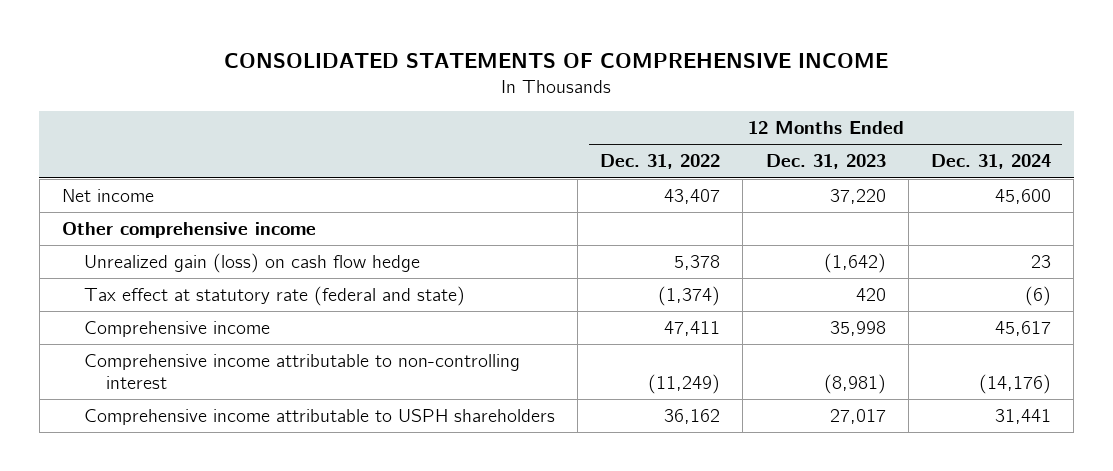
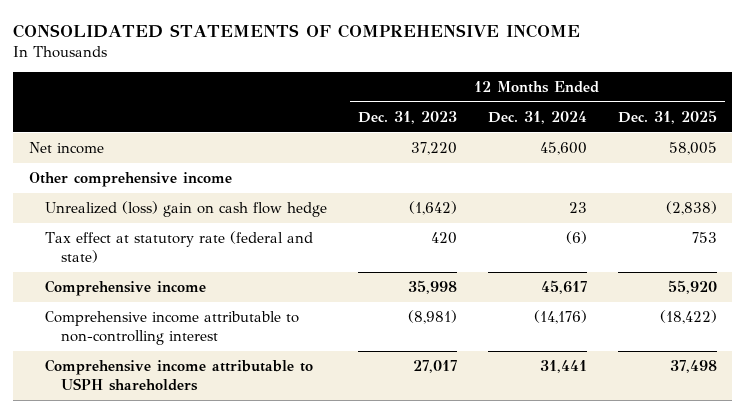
- | 12 Months Ended Dec. 31, 2022 | 12 Months Ended Dec. 31, 2023 | 12 Months Ended Dec. 31, 2024
+ | 12 Months Ended Dec. 31, 2023 | 12 Months Ended Dec. 31, 2024 | 12 Months Ended Dec. 31, 2025
- Unrealized gain (loss) on cash flow hedge | 5,378 | (1,642) | 23
+ Unrealized (loss) gain on cash flow hedge | (1,642) | 23 | (2,838)

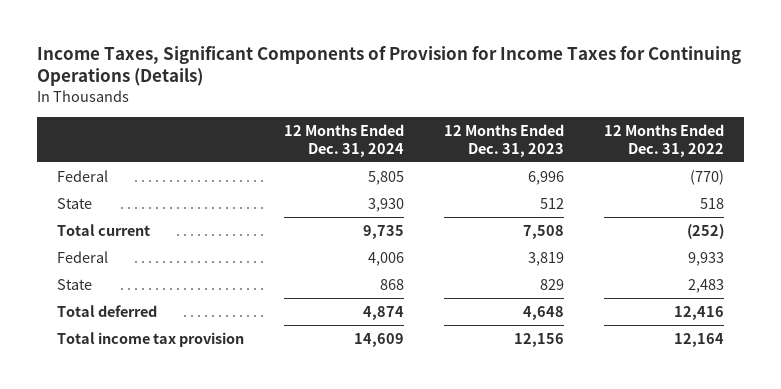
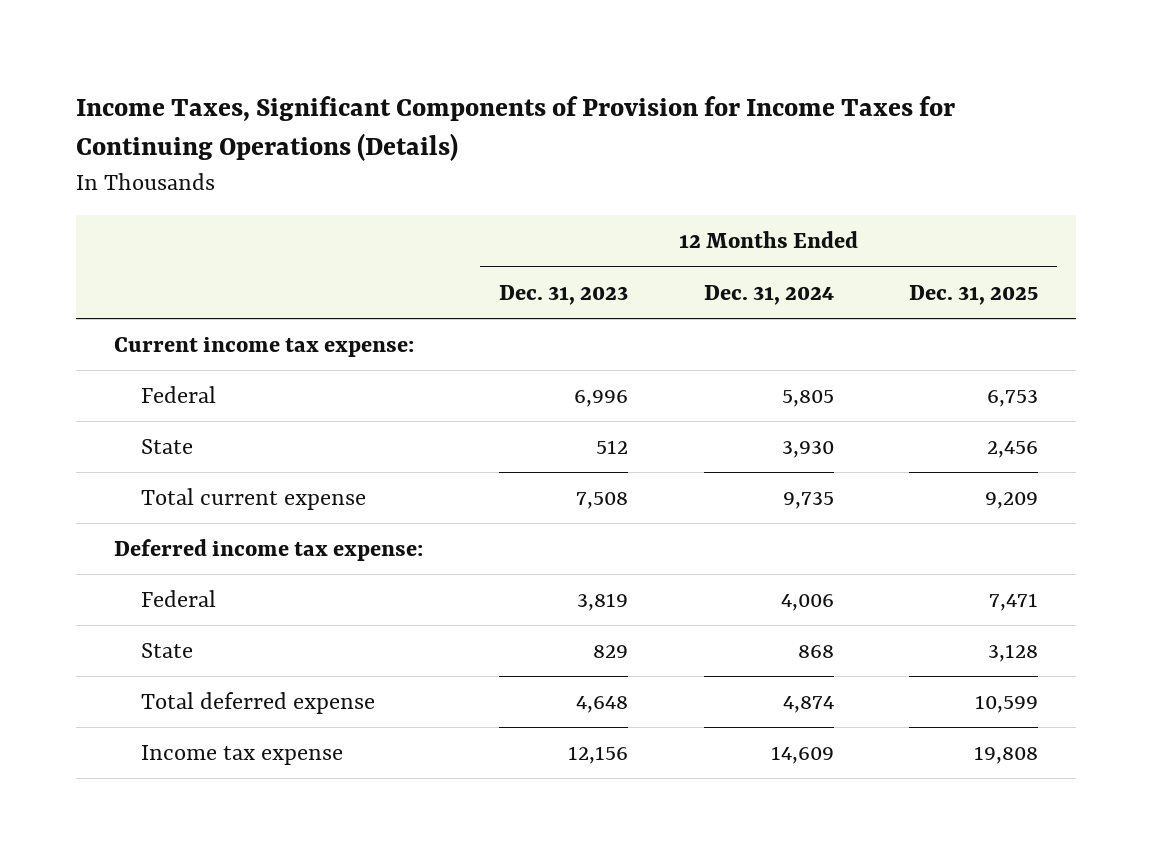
- | 12 Months Ended Dec. 31, 2024 | 12 Months Ended Dec. 31, 2023 | 12 Months Ended Dec. 31, 2022
+ | 12 Months Ended Dec. 31, 2023 | 12 Months Ended Dec. 31, 2024 | 12 Months Ended Dec. 31, 2025
+ Current income tax expense:
- Total current | 9,735 | 7,508 | (252)
+ Total current expense | 7,508 | 9,735 | 9,209
+ Deferred income tax expense:
- Total deferred | 4,874 | 4,648 | 12,416
- Total income tax provision | 14,609 | 12,156 | 12,164
+ Total deferred expense | 4,648 | 4,874 | 10,599
+ Income tax expense | 12,156 | 14,609 | 19,808

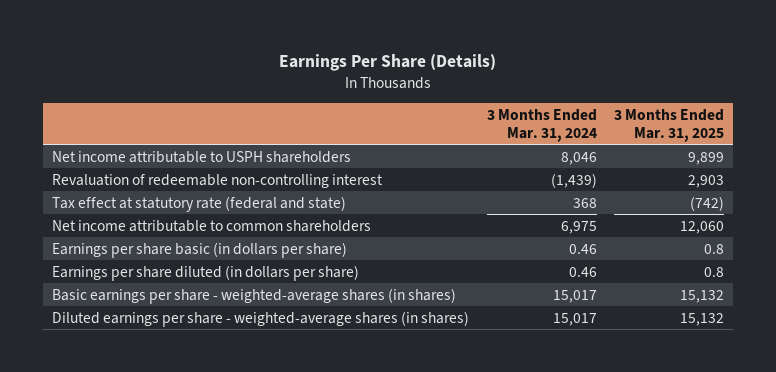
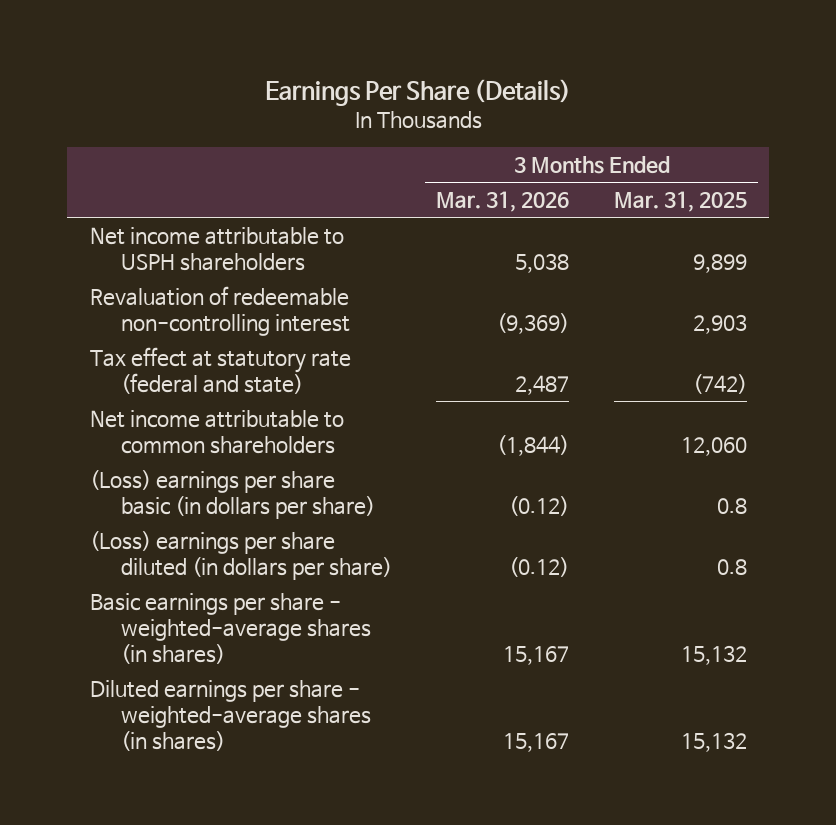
- | 3 Months Ended Mar. 31, 2024 | 3 Months Ended Mar. 31, 2025
+ | 3 Months Ended Mar. 31, 2026 | 3 Months Ended Mar. 31, 2025
- Earnings per share basic (in dollars per share) | 0.46 | 0.8
- Earnings per share diluted (in dollars per share) | 0.46 | 0.8
+ (Loss) earnings per share basic (in dollars per share) | (0.12) | 0.8
+ (Loss) earnings per share diluted (in dollars per share) | (0.12) | 0.8

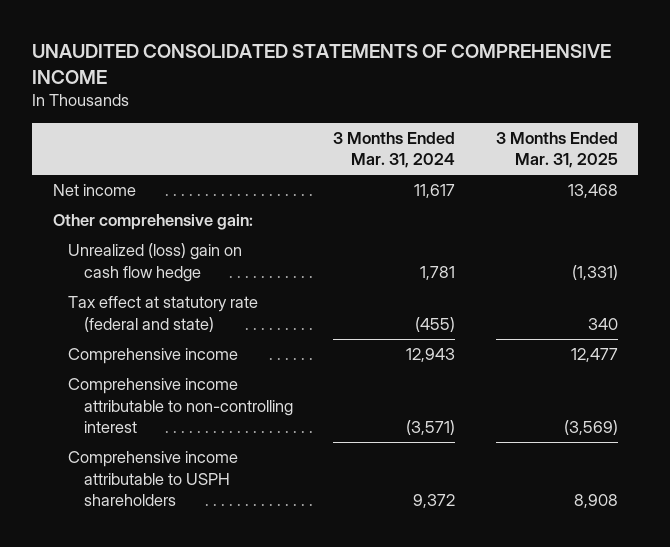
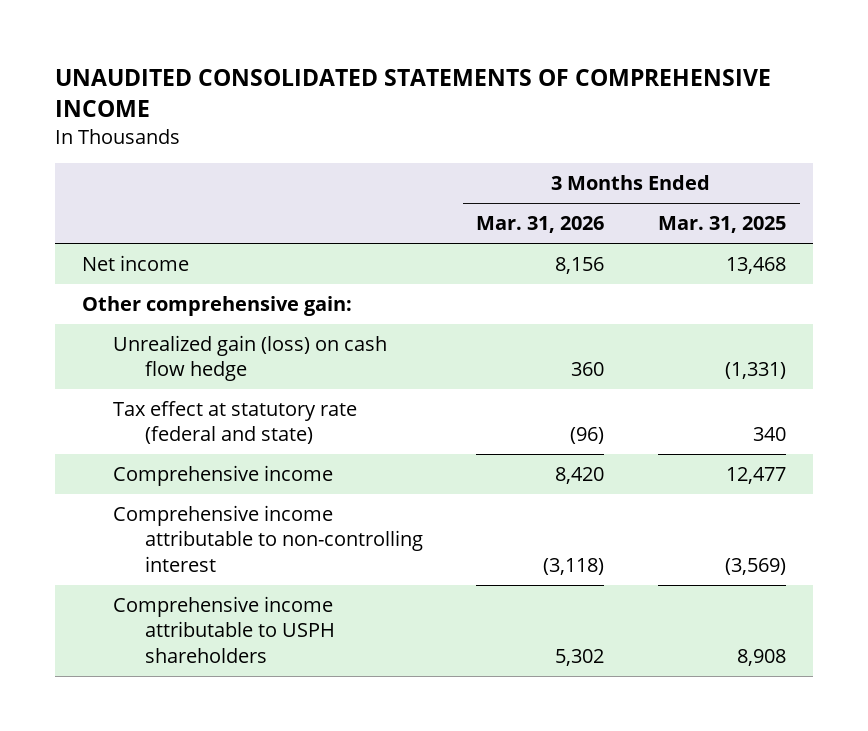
- | 3 Months Ended Mar. 31, 2024 | 3 Months Ended Mar. 31, 2025
+ | 3 Months Ended Mar. 31, 2026 | 3 Months Ended Mar. 31, 2025
- Unrealized (loss) gain on cash flow hedge | 1,781 | (1,331)
+ Unrealized gain (loss) on cash flow hedge | 360 | (1,331)

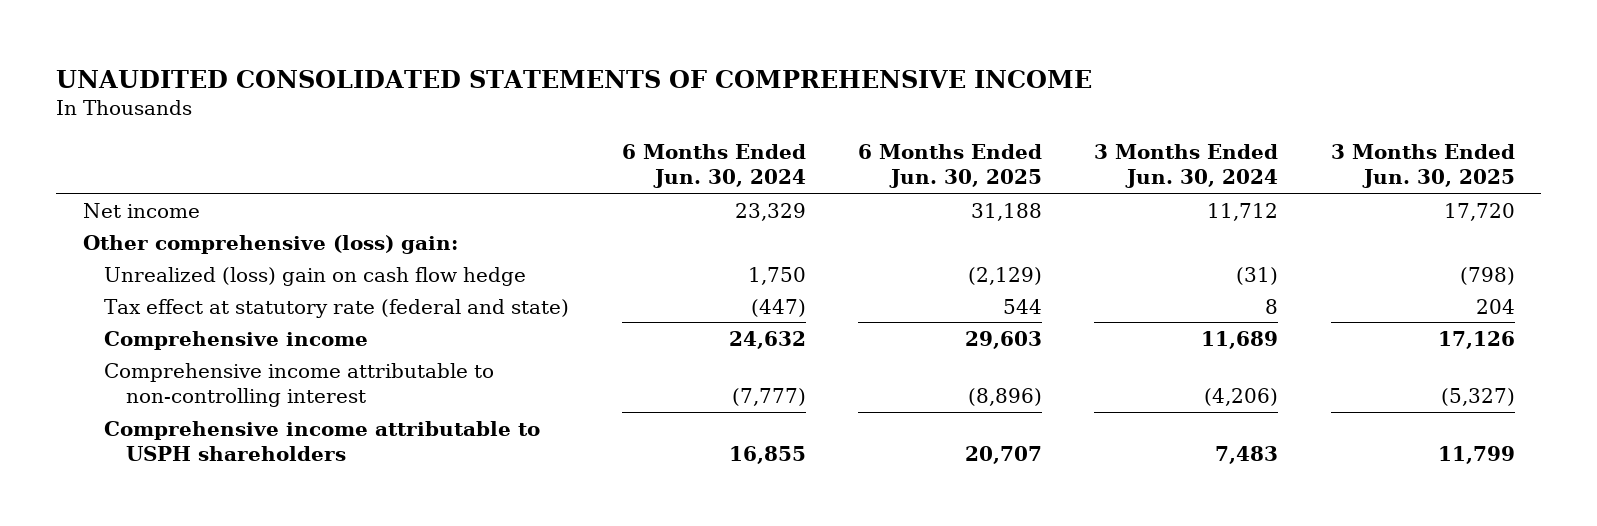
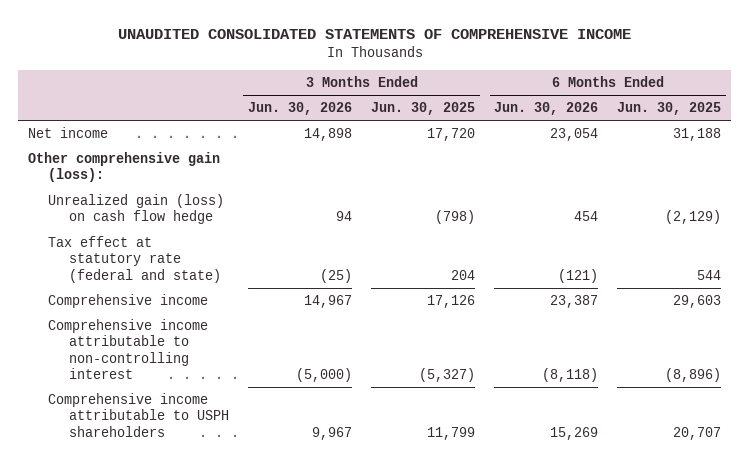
- | 6 Months Ended Jun. 30, 2024 | 6 Months Ended Jun. 30, 2025 | 3 Months Ended Jun. 30, 2024 | 3 Months Ended Jun. 30, 2025
+ | 3 Months Ended Jun. 30, 2026 | 3 Months Ended Jun. 30, 2025 | 6 Months Ended Jun. 30, 2026 | 6 Months Ended Jun. 30, 2025
- Other comprehensive (loss) gain:
- Unrealized (loss) gain on cash flow hedge | 1,750 | (2,129) | (31) | (798)
+ Other comprehensive gain (loss):
+ Unrealized gain (loss) on cash flow hedge | 94 | (798) | 454 | (2,129)

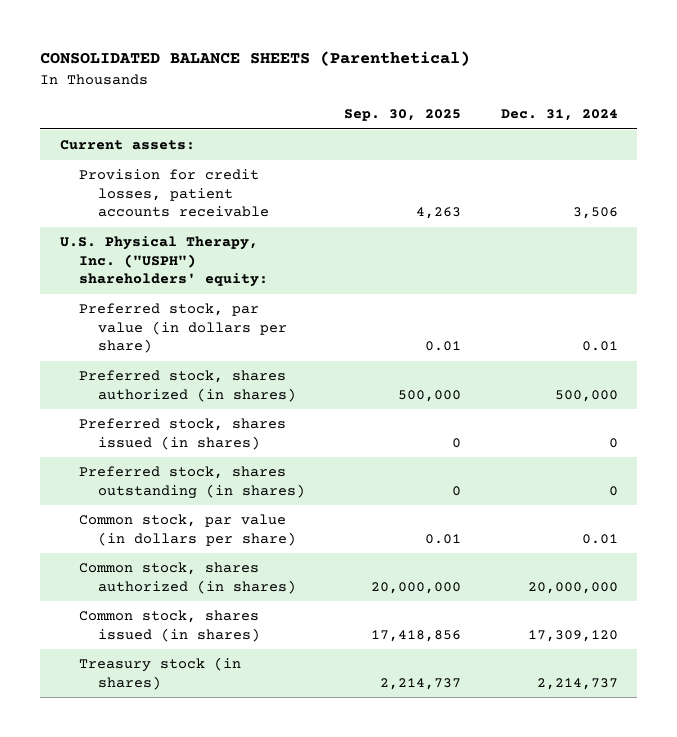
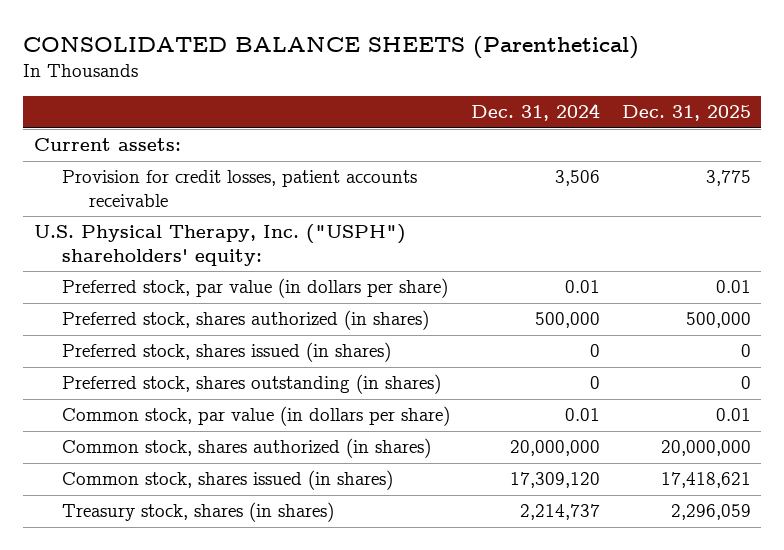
- | Sep. 30, 2025 | Dec. 31, 2024
+ | Dec. 31, 2024 | Dec. 31, 2025
- Treasury stock (in shares) | 2,214,737 | 2,214,737
+ Treasury stock, shares (in shares) | 2,214,737 | 2,296,059

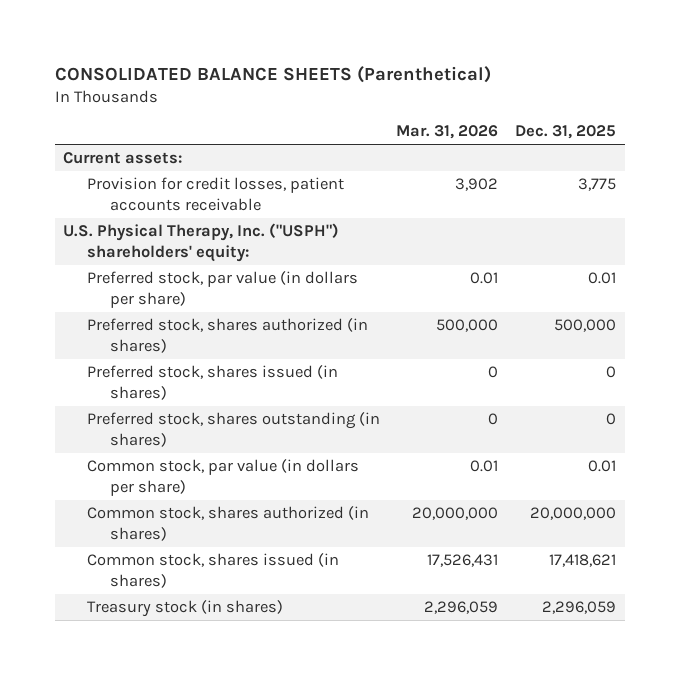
- | Dec. 31, 2024 | Dec. 31, 2025
+ | Mar. 31, 2026 | Dec. 31, 2025
- Treasury stock, shares (in shares) | 2,214,737 | 2,296,059
+ Treasury stock (in shares) | 2,296,059 | 2,296,059

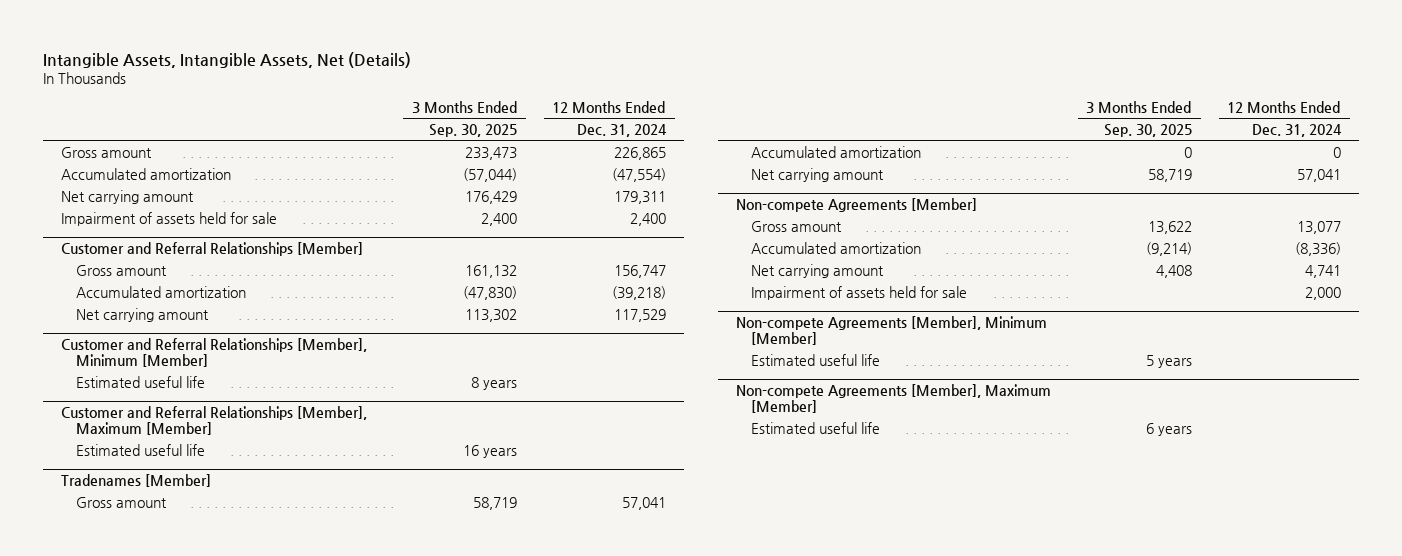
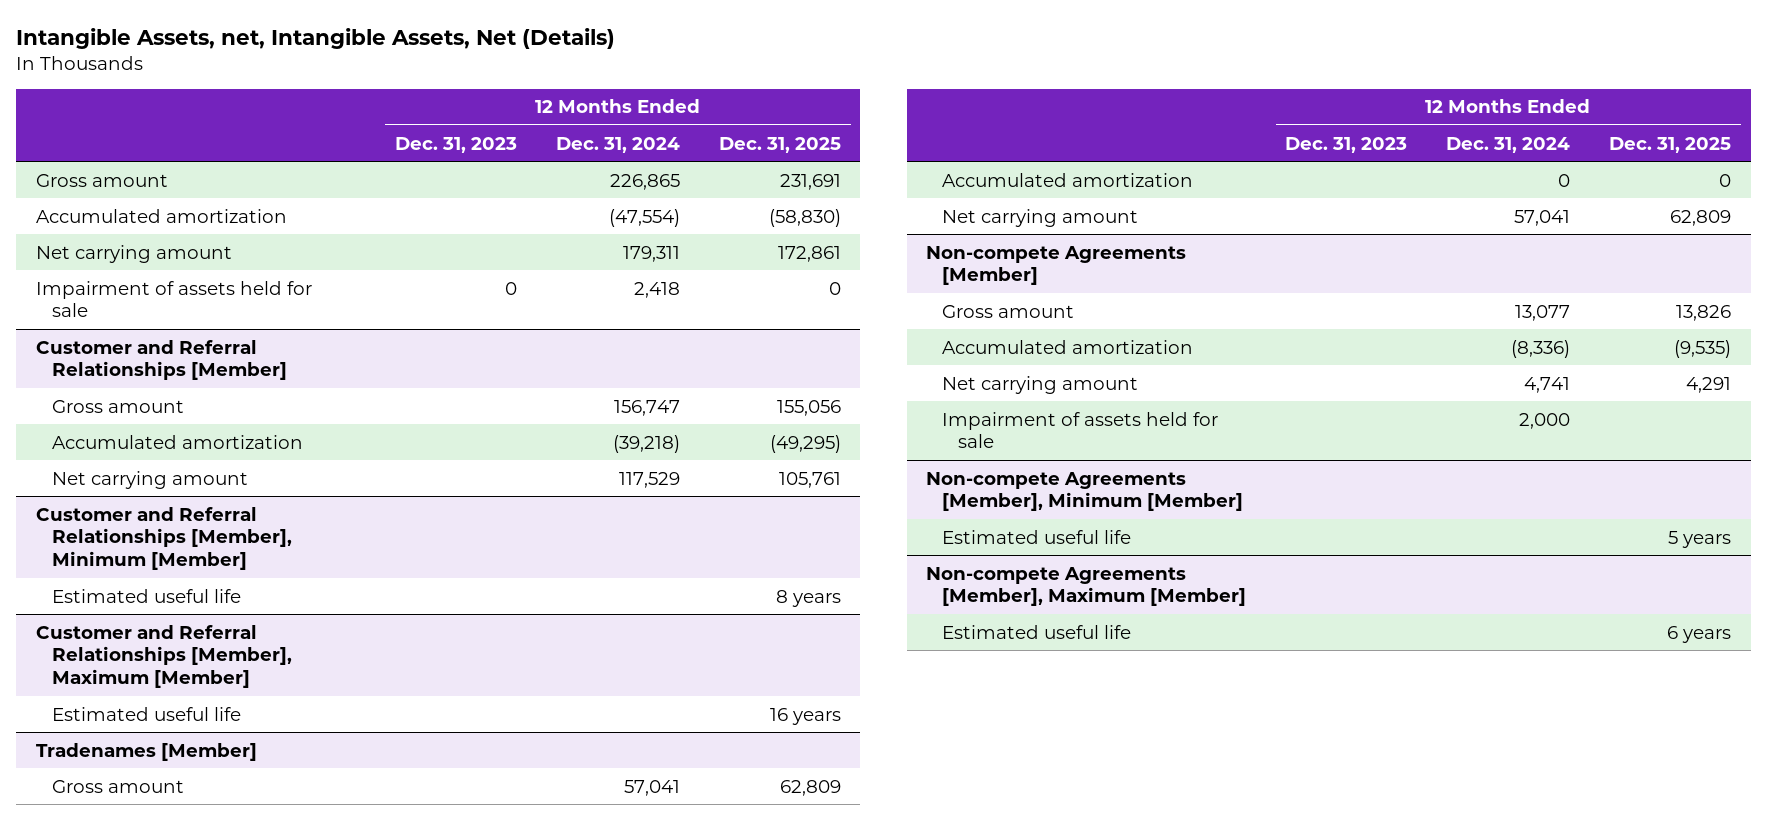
- Intangible Assets, Intangible Assets, Net (Details)
+ Intangible Assets, net, Intangible Assets, Net (Details)
- | 3 Months Ended Sep. 30, 2025 | 12 Months Ended Dec. 31, 2024
+ | 12 Months Ended Dec. 31, 2023 | 12 Months Ended Dec. 31, 2024 | 12 Months Ended Dec. 31, 2025
- Impairment of assets held for sale | 2,400 | 2,400
+ Impairment of assets held for sale | 0 | 2,418 | 0

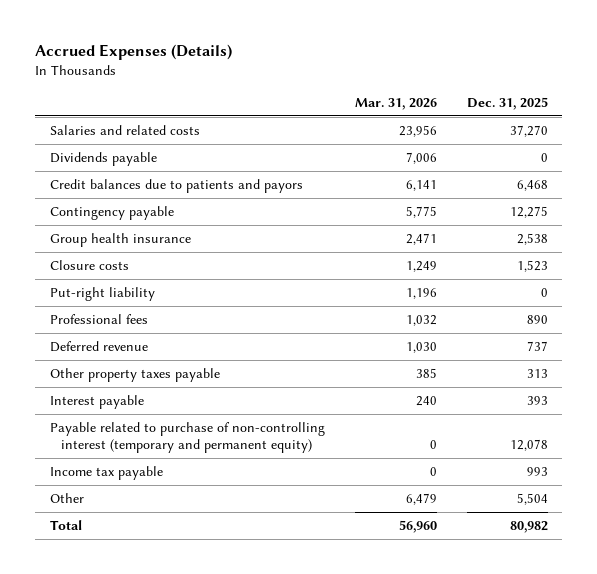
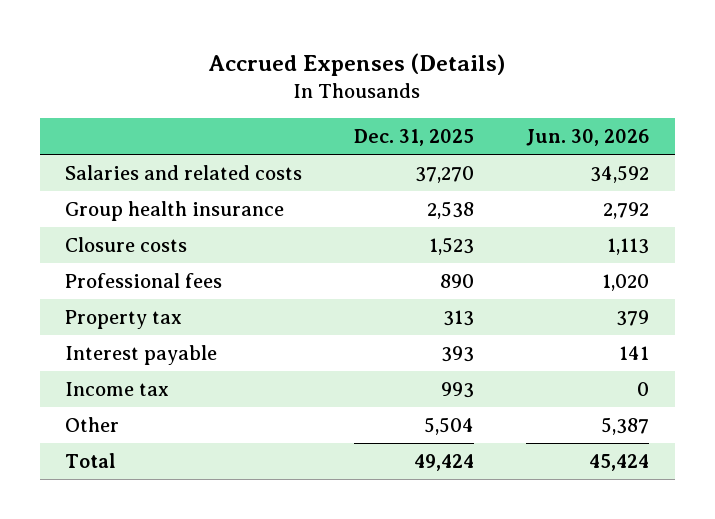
- | Mar. 31, 2026 | Dec. 31, 2025
+ | Dec. 31, 2025 | Jun. 30, 2026
- Dividends payable | 7,006 | 0
- Credit balances due to patients and payors | 6,141 | 6,468
- Contingency payable | 5,775 | 12,275
- Put-right liability | 1,196 | 0
- Deferred revenue | 1,030 | 737
- Other property taxes payable | 385 | 313
+ Property tax | 313 | 379
- Payable related to purchase of non-controlling interest (temporary and permanent equity) | 0 | 12,078
- Income tax payable | 0 | 993
+ Income tax | 993 | 0
- Total | 56,960 | 80,982
+ Total | 49,424 | 45,424

